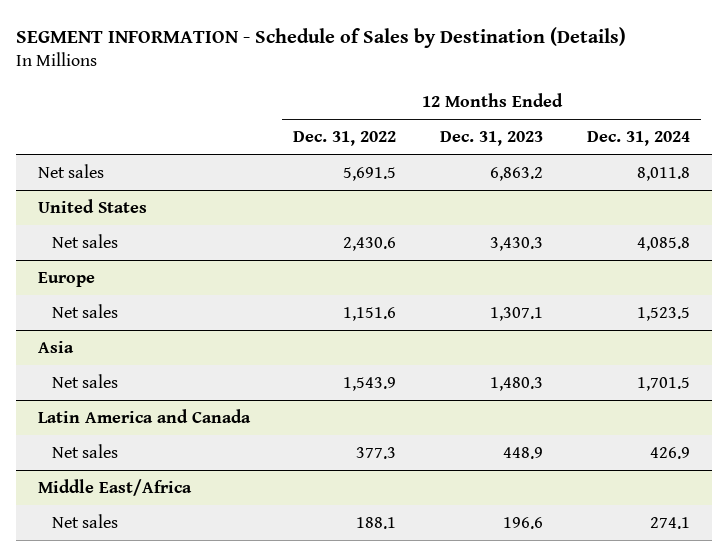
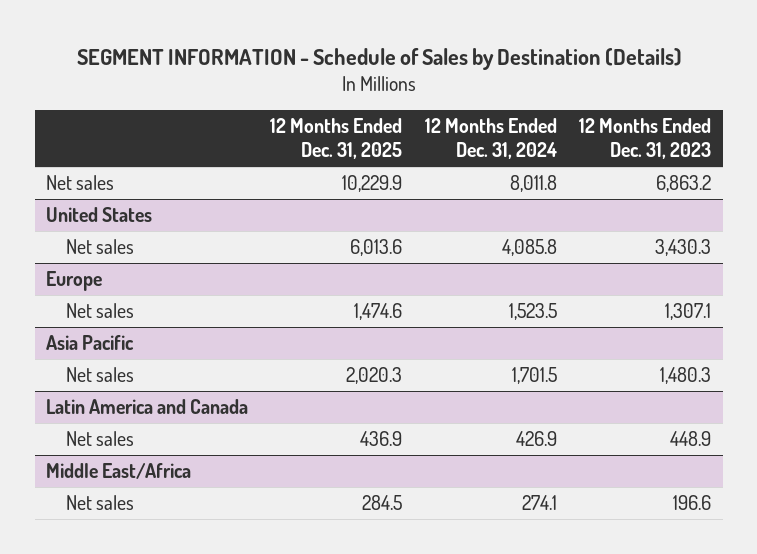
- | 12 Months Ended Dec. 31, 2022 | 12 Months Ended Dec. 31, 2023 | 12 Months Ended Dec. 31, 2024
+ | 12 Months Ended Dec. 31, 2025 | 12 Months Ended Dec. 31, 2024 | 12 Months Ended Dec. 31, 2023
- Asia
+ Asia Pacific

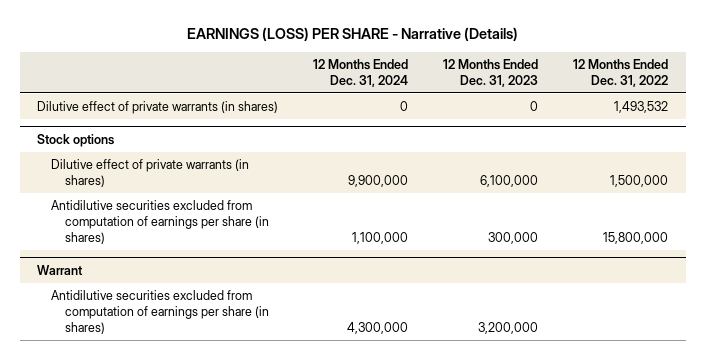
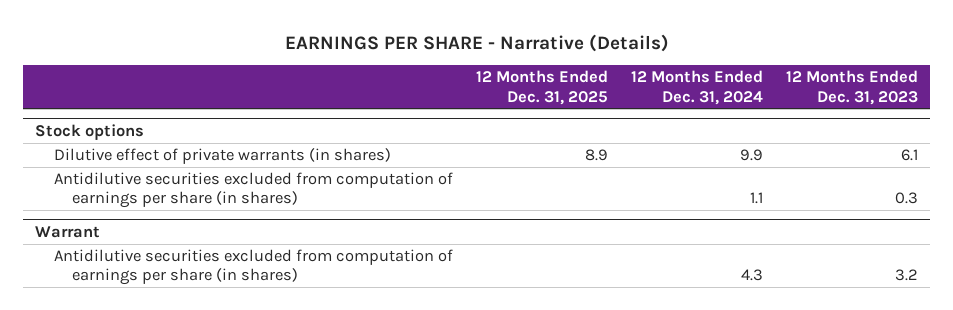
- EARNINGS (LOSS) PER SHARE - Narrative (Details)
+ EARNINGS PER SHARE - Narrative (Details)
- | 12 Months Ended Dec. 31, 2024 | 12 Months Ended Dec. 31, 2023 | 12 Months Ended Dec. 31, 2022
+ | 12 Months Ended Dec. 31, 2025 | 12 Months Ended Dec. 31, 2024 | 12 Months Ended Dec. 31, 2023
- Dilutive effect of private warrants (in shares) | 0 | 0 | 1,493,532
@ Stock options
- Dilutive effect of private warrants (in shares) | 9,900,000 | 6,100,000 | 1,500,000
- Antidilutive securities excluded from computation of earnings per share (in shares) | 1,100,000 | 300,000 | 15,800,000
+ Dilutive effect of private warrants (in shares) | 8.9 | 9.9 | 6.1
+ Antidilutive securities excluded from computation of earnings per share (in shares) | | 1.1 | 0.3
@ Warrant
- Antidilutive securities excluded from computation of earnings per share (in shares) | 4,300,000 | 3,200,000 |
+ Antidilutive securities excluded from computation of earnings per share (in shares) | | 4.3 | 3.2

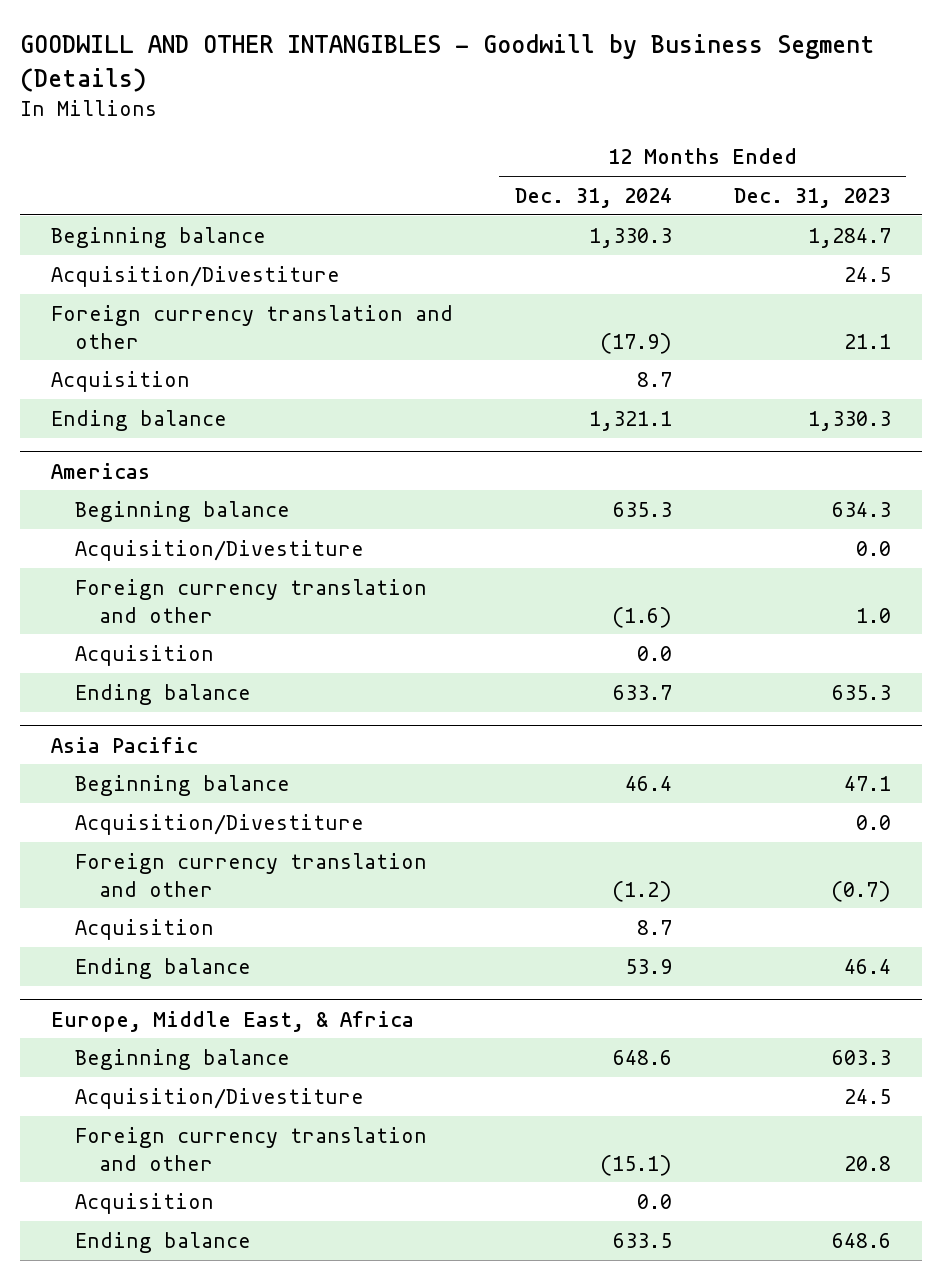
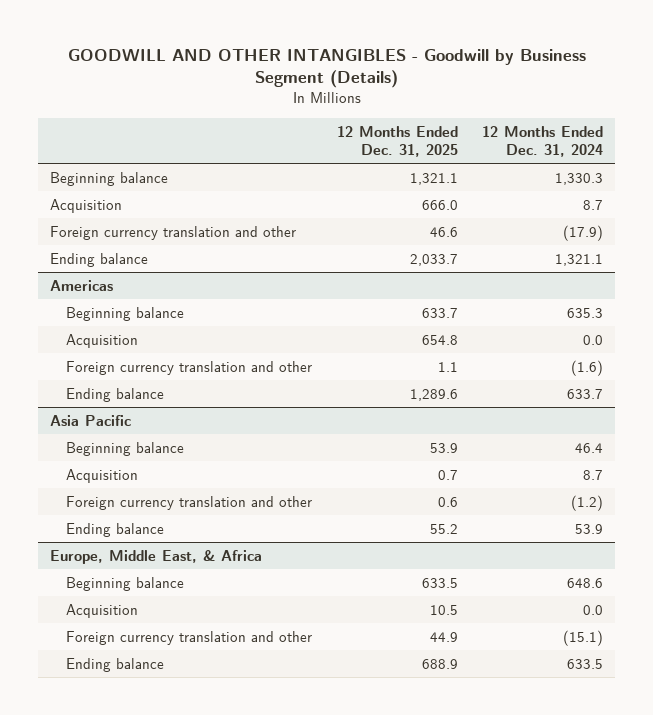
- | 12 Months Ended Dec. 31, 2024 | 12 Months Ended Dec. 31, 2023
+ | 12 Months Ended Dec. 31, 2025 | 12 Months Ended Dec. 31, 2024
- Acquisition/Divestiture | | 24.5
moved down: Foreign currency translation and other | 46.6 | (17.9)
@ Americas
- Acquisition/Divestiture | | 0.0
moved down: Foreign currency translation and other | 1.1 | (1.6)
@ Asia Pacific
- Acquisition/Divestiture | | 0.0
moved down: Foreign currency translation and other | 0.6 | (1.2)
@ Europe, Middle East, & Africa
- Acquisition/Divestiture | | 24.5
moved down: Foreign currency translation and other | 44.9 | (15.1)

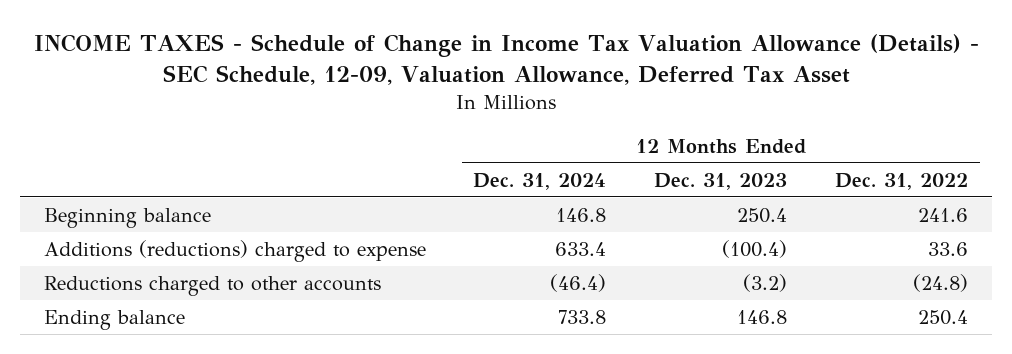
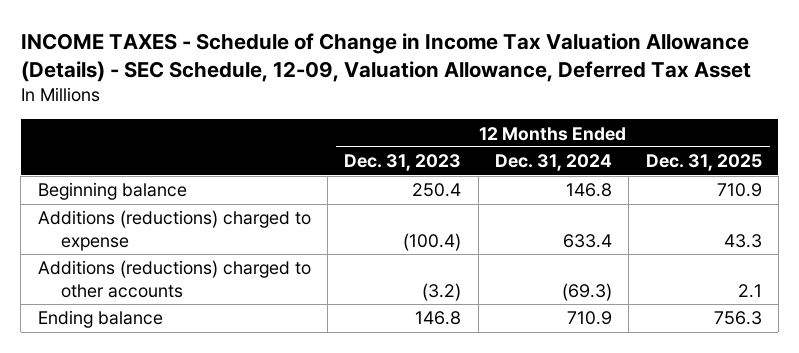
- | 12 Months Ended Dec. 31, 2024 | 12 Months Ended Dec. 31, 2023 | 12 Months Ended Dec. 31, 2022
+ | 12 Months Ended Dec. 31, 2023 | 12 Months Ended Dec. 31, 2024 | 12 Months Ended Dec. 31, 2025
- Reductions charged to other accounts | (46.4) | (3.2) | (24.8)
- Ending balance | 733.8 | 146.8 | 250.4
+ Additions (reductions) charged to other accounts | (3.2) | (69.3) | 2.1
+ Ending balance | 146.8 | 710.9 | 756.3

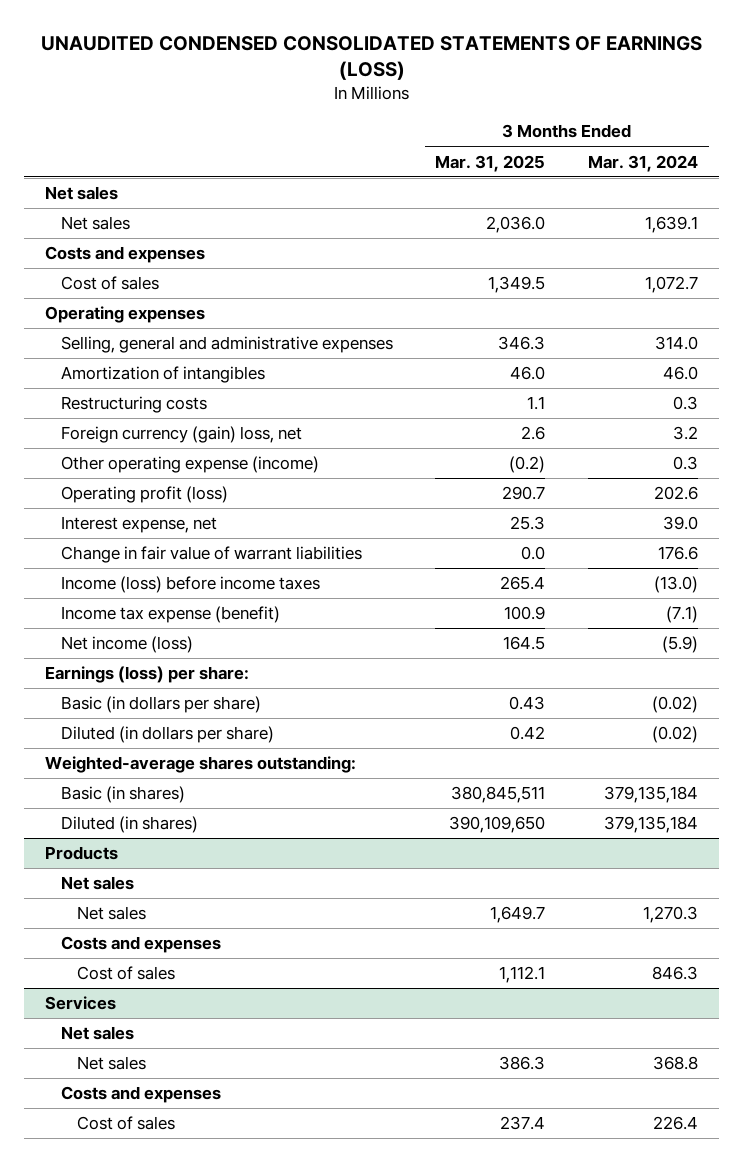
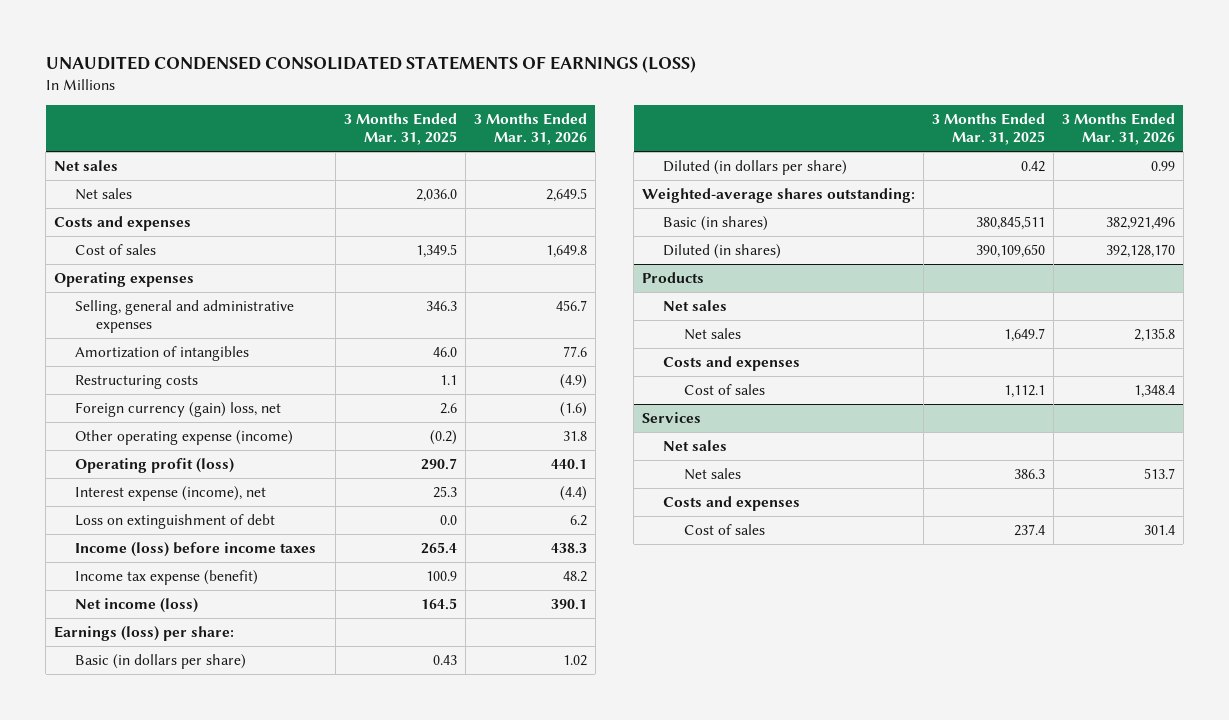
- | 3 Months Ended Mar. 31, 2025 | 3 Months Ended Mar. 31, 2024
+ | 3 Months Ended Mar. 31, 2025 | 3 Months Ended Mar. 31, 2026
- Interest expense, net | 25.3 | 39.0
- Change in fair value of warrant liabilities | 0.0 | 176.6
+ Interest expense (income), net | 25.3 | (4.4)
+ Loss on extinguishment of debt | 0.0 | 6.2

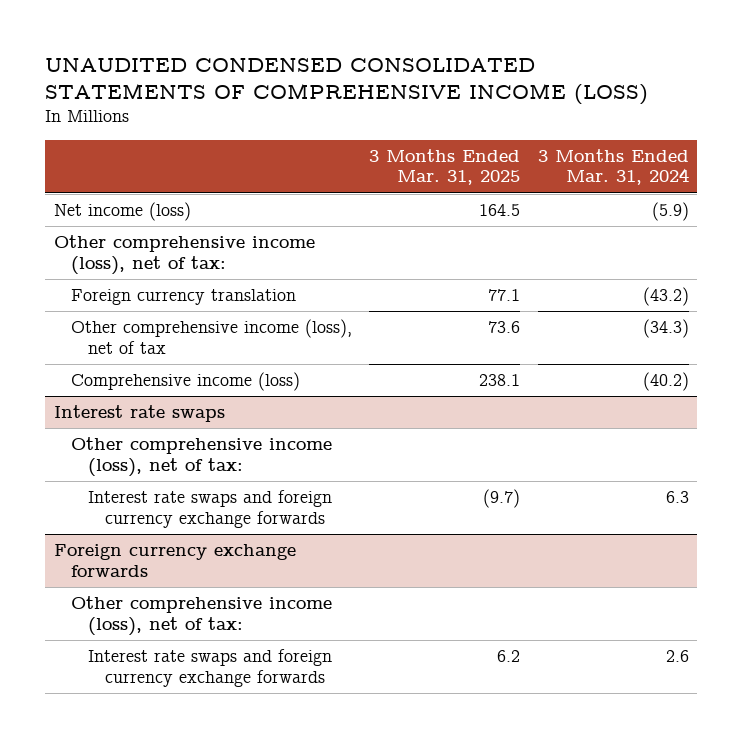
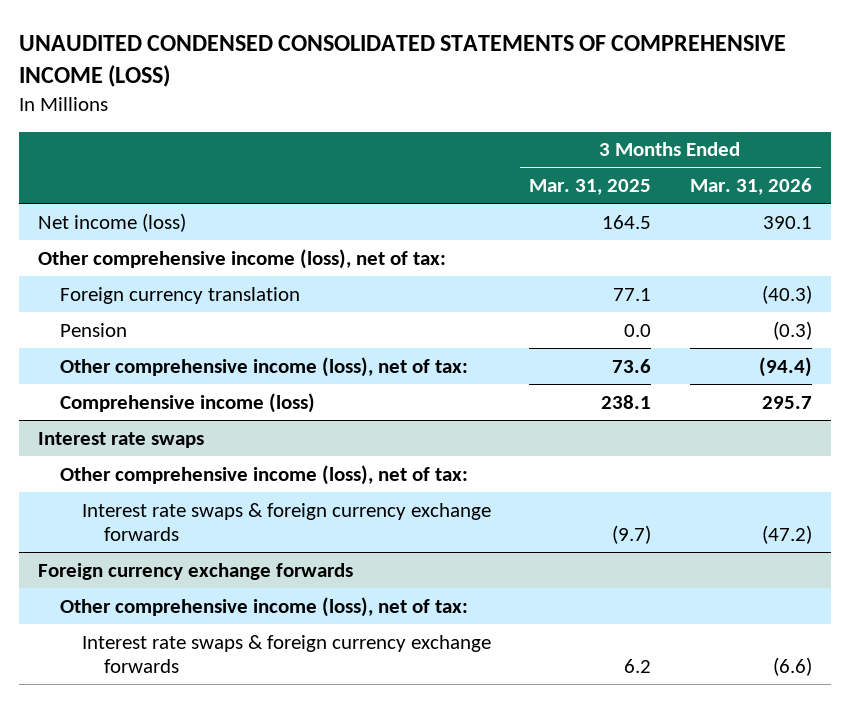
- | 3 Months Ended Mar. 31, 2025 | 3 Months Ended Mar. 31, 2024
+ | 3 Months Ended Mar. 31, 2025 | 3 Months Ended Mar. 31, 2026
- Other comprehensive income (loss), net of tax | 73.6 | (34.3)
+ Pension | 0.0 | (0.3)
+ Other comprehensive income (loss), net of tax: | 73.6 | (94.4)
@ Interest rate swaps
- Interest rate swaps and foreign currency exchange forwards | (9.7) | 6.3
+ Interest rate swaps & foreign currency exchange forwards | (9.7) | (47.2)
@ Foreign currency exchange forwards
- Interest rate swaps and foreign currency exchange forwards | 6.2 | 2.6
+ Interest rate swaps & foreign currency exchange forwards | 6.2 | (6.6)

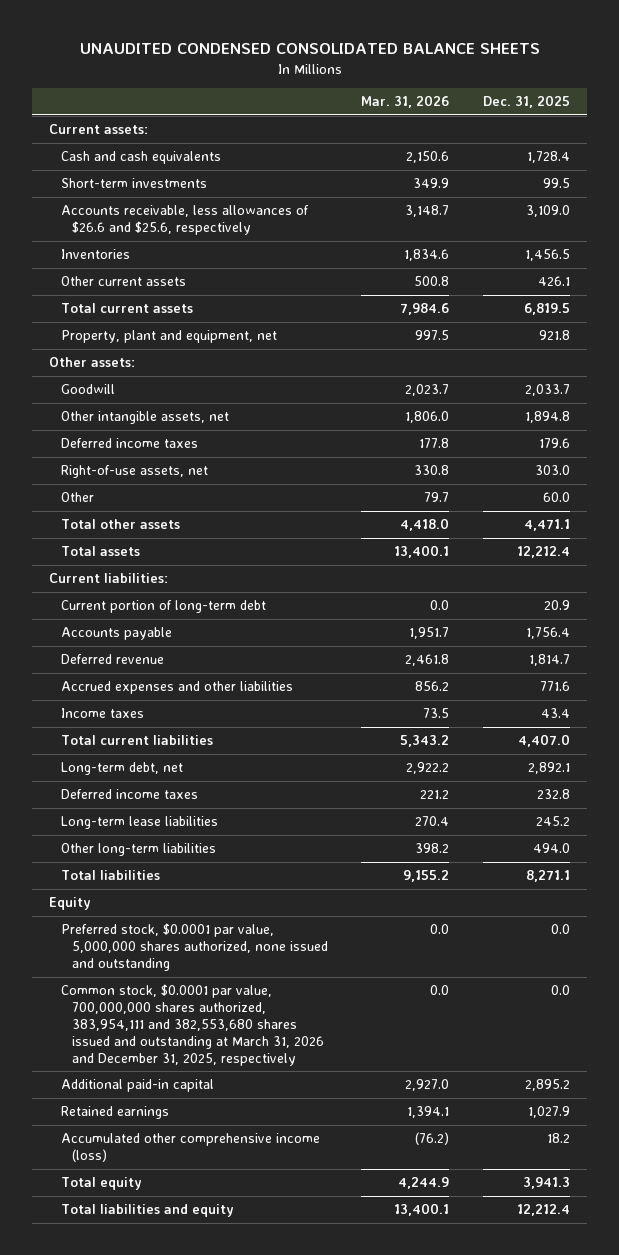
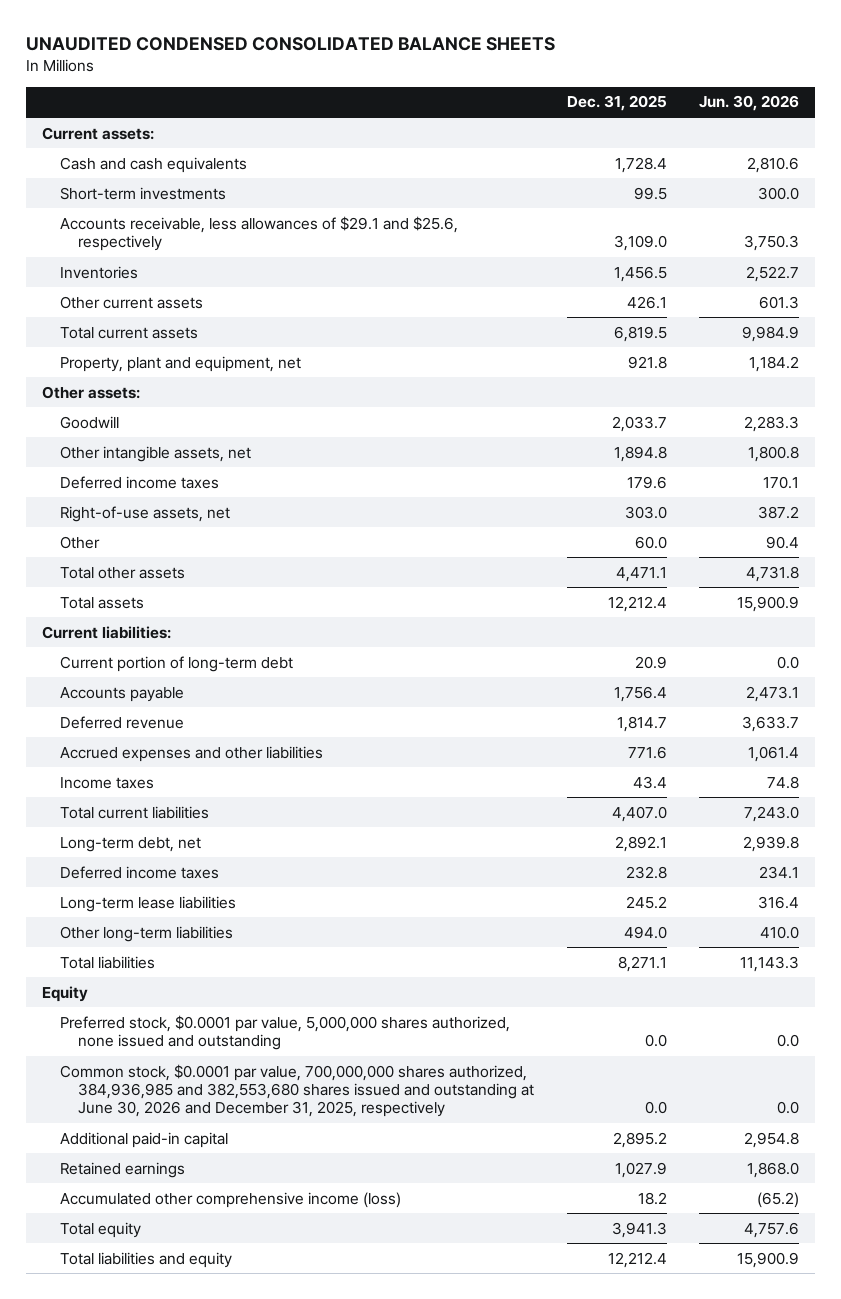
- | Mar. 31, 2026 | Dec. 31, 2025
+ | Dec. 31, 2025 | Jun. 30, 2026
- Accounts receivable, less allowances of $26.6 and $25.6, respectively | 3,148.7 | 3,109.0
+ Accounts receivable, less allowances of $29.1 and $25.6, respectively | 3,109.0 | 3,750.3
- Common stock, $0.0001 par value, 700,000,000 shares authorized, 383,954,111 and 382,553,680 shares issued and outstanding at March 31, 2026 and December 31, 2025, respectively | 0.0 | 0.0
+ Common stock, $0.0001 par value, 700,000,000 shares authorized, 384,936,985 and 382,553,680 shares issued and outstanding at June 30, 2026 and December 31, 2025, respectively | 0.0 | 0.0

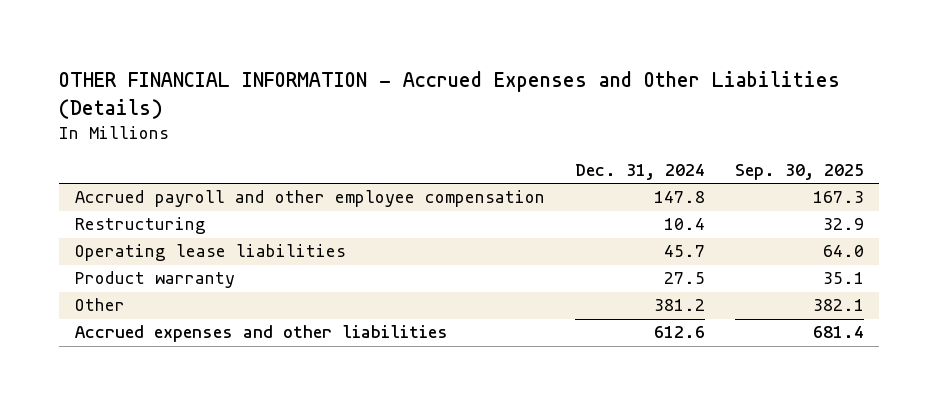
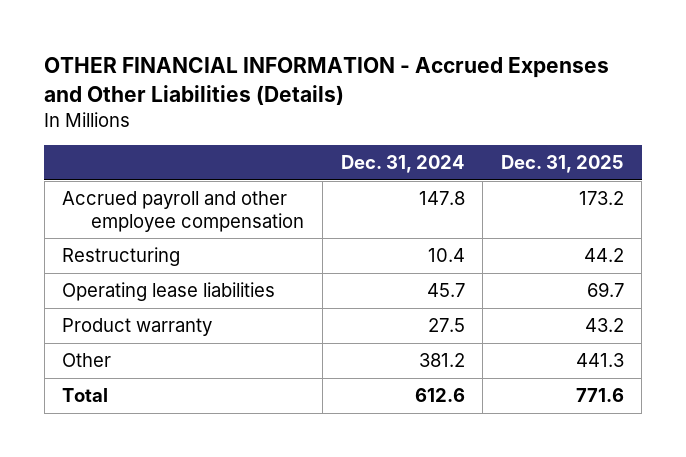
- | Dec. 31, 2024 | Sep. 30, 2025
+ | Dec. 31, 2024 | Dec. 31, 2025
- Accrued expenses and other liabilities | 612.6 | 681.4
+ Total | 612.6 | 771.6

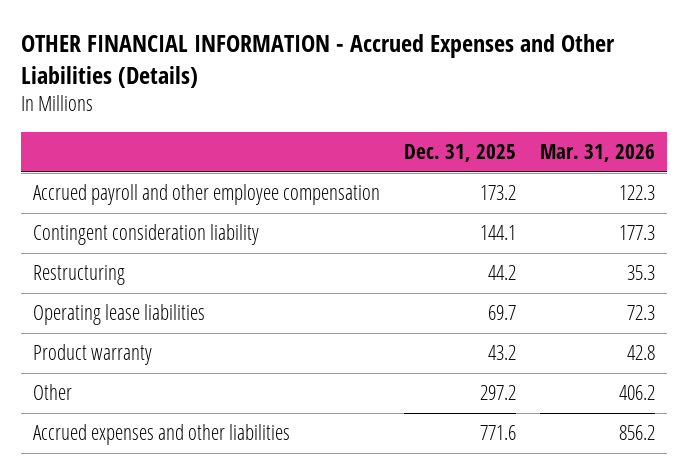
- | Dec. 31, 2024 | Dec. 31, 2025
+ | Dec. 31, 2025 | Mar. 31, 2026
+ Contingent consideration liability | 144.1 | 177.3
- Other | 381.2 | 441.3
- Total | 612.6 | 771.6
+ Other | 297.2 | 406.2
+ Accrued expenses and other liabilities | 771.6 | 856.2

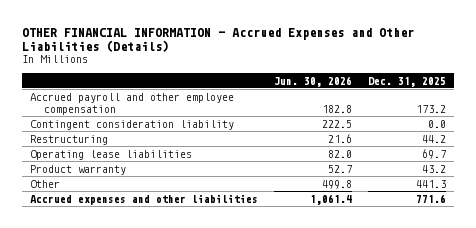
- | Dec. 31, 2025 | Mar. 31, 2026
+ | Jun. 30, 2026 | Dec. 31, 2025
- Contingent consideration liability | 144.1 | 177.3
+ Contingent consideration liability | 222.5 | 0.0
- Other | 297.2 | 406.2
+ Other | 499.8 | 441.3

